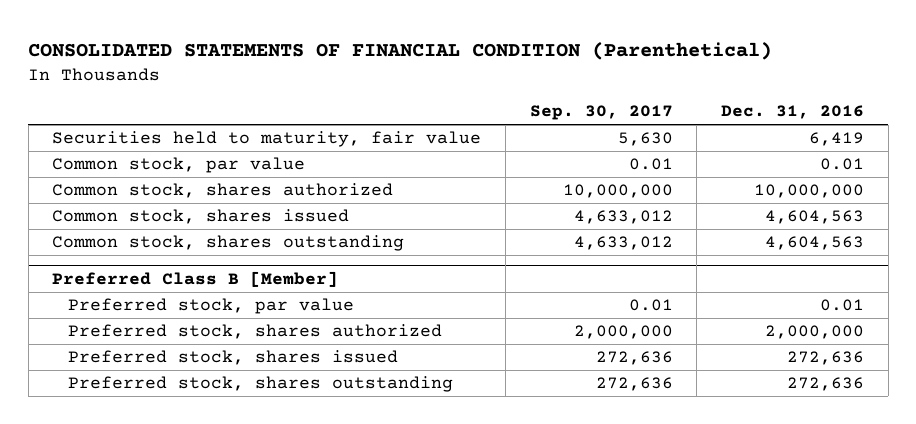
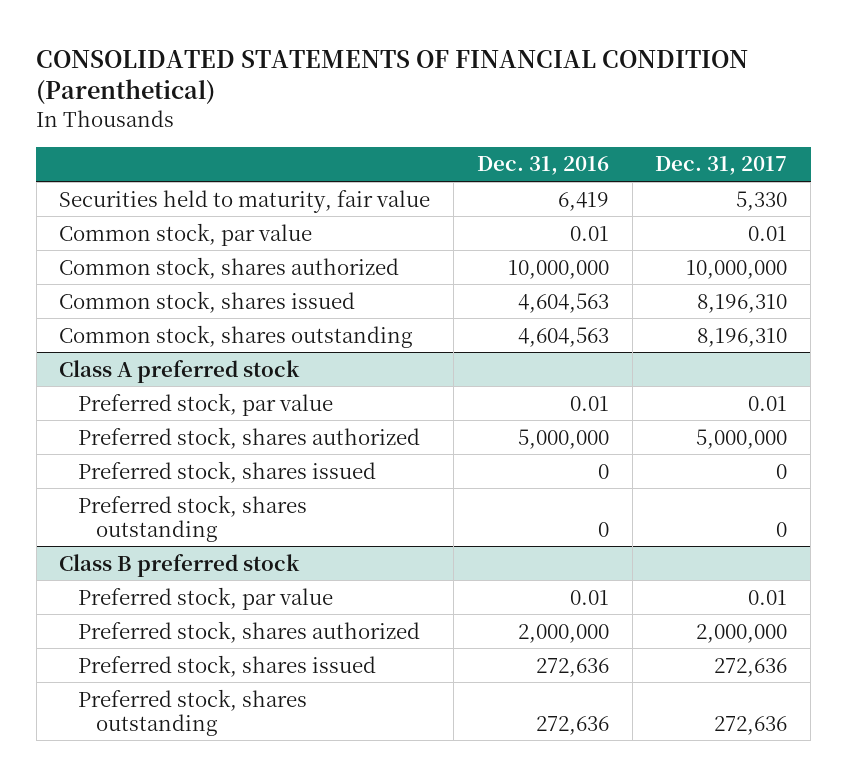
- | Sep. 30, 2017 | Dec. 31, 2016
+ | Dec. 31, 2016 | Dec. 31, 2017
- Preferred Class B [Member]
+ Class A preferred stock
+ Preferred stock, shares authorized | 5,000,000 | 5,000,000
+ Preferred stock, shares issued | 0 | 0
+ Preferred stock, shares outstanding | 0 | 0
+ Class B preferred stock
+ Preferred stock, par value | 0.01 | 0.01

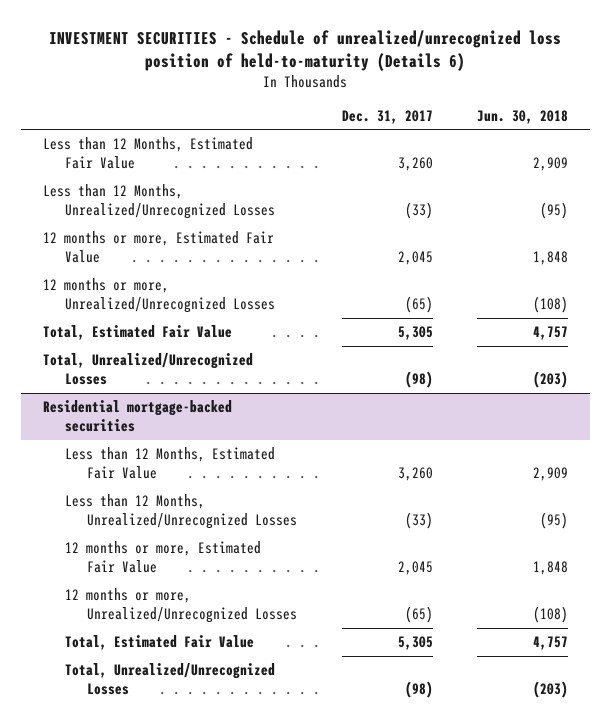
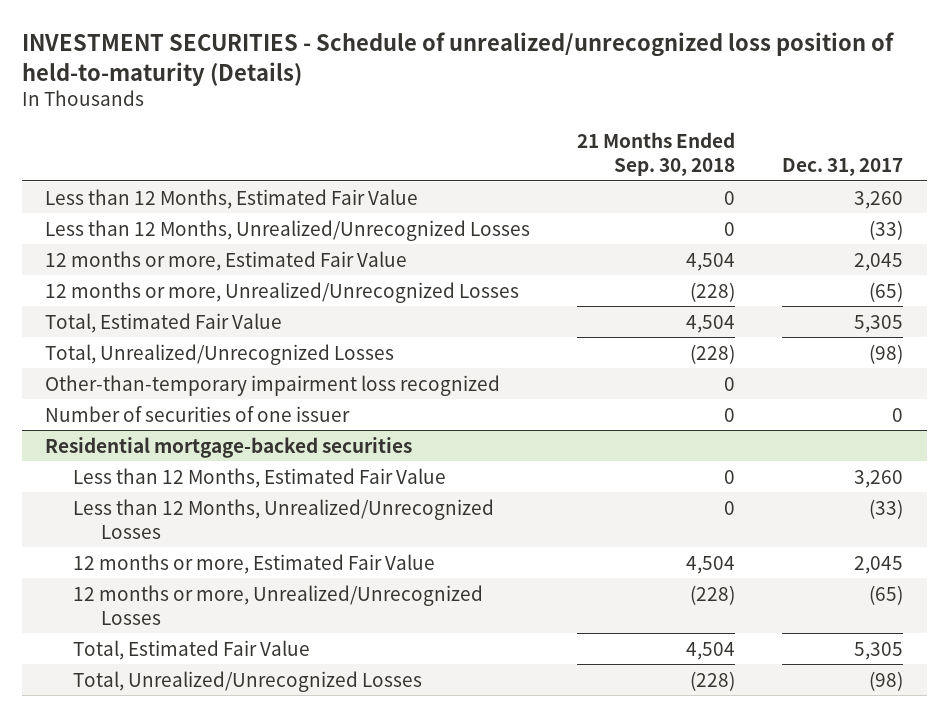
- INVESTMENT SECURITIES - Schedule of unrealized/unrecognized loss position of held-to-maturity (Details 6)
+ INVESTMENT SECURITIES - Schedule of unrealized/unrecognized loss position of held-to-maturity (Details)
- | Dec. 31, 2017 | Jun. 30, 2018
+ | 21 Months Ended Sep. 30, 2018 | Dec. 31, 2017
+ Other-than-temporary impairment loss recognized | 0 |
+ Number of securities of one issuer | 0 | 0

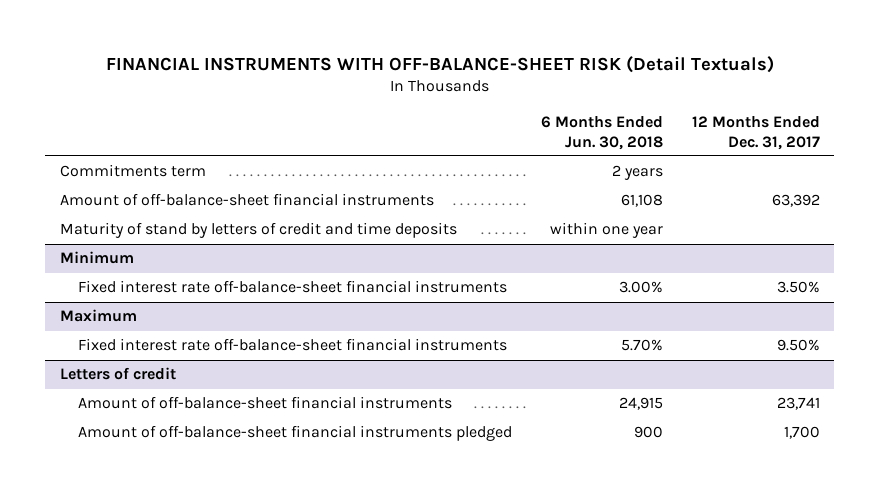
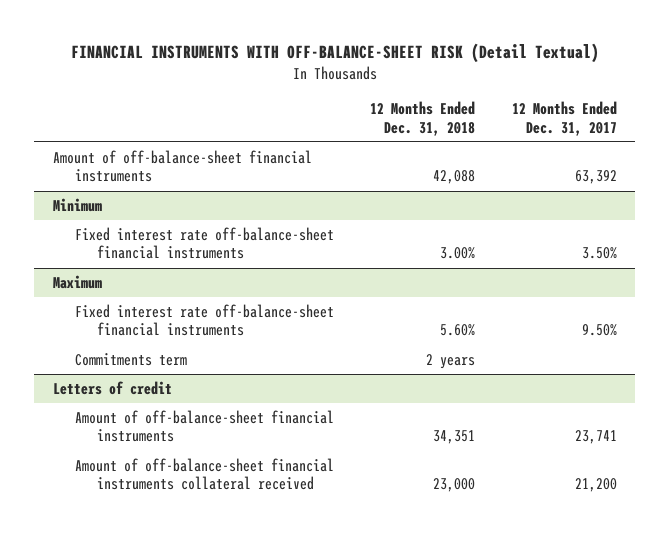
- FINANCIAL INSTRUMENTS WITH OFF-BALANCE-SHEET RISK (Detail Textuals)
+ FINANCIAL INSTRUMENTS WITH OFF-BALANCE-SHEET RISK (Detail Textual)
- | 6 Months Ended Jun. 30, 2018 | 12 Months Ended Dec. 31, 2017
+ | 12 Months Ended Dec. 31, 2018 | 12 Months Ended Dec. 31, 2017
- Commitments term | 2 years |
- Maturity of stand by letters of credit and time deposits | within one year |
@ Maximum
+ Commitments term | 2 years |
@ Letters of credit
- Amount of off-balance-sheet financial instruments pledged | 900 | 1,700
+ Amount of off-balance-sheet financial instruments collateral received | 23,000 | 21,200

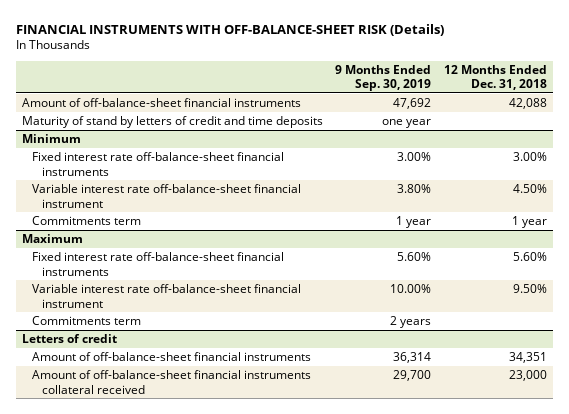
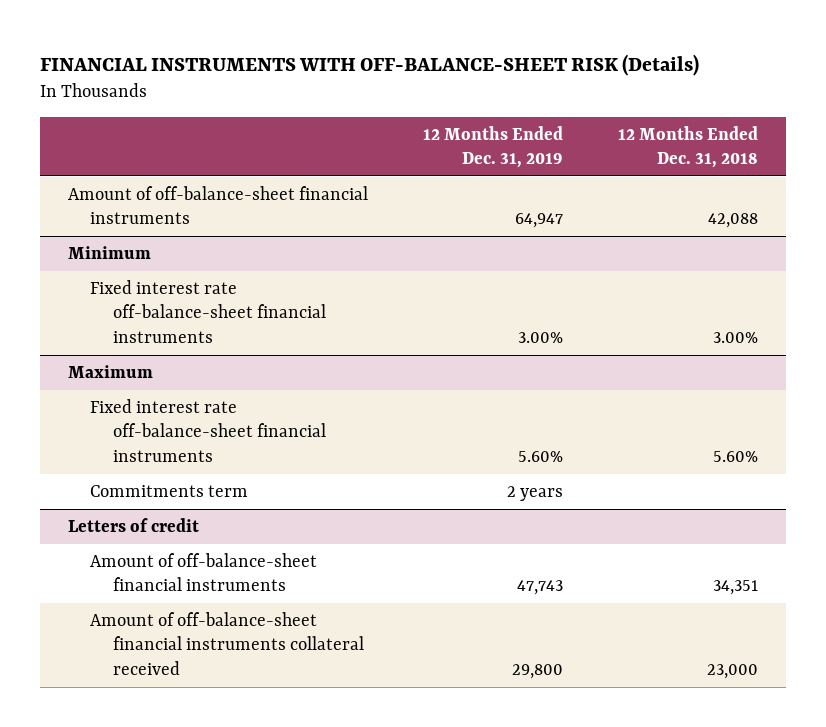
- | 9 Months Ended Sep. 30, 2019 | 12 Months Ended Dec. 31, 2018
+ | 12 Months Ended Dec. 31, 2019 | 12 Months Ended Dec. 31, 2018
- Maturity of stand by letters of credit and time deposits | one year |
@ Minimum
- Variable interest rate off-balance-sheet financial instrument | 3.80% | 4.50%
- Commitments term | 1 year | 1 year
@ Maximum
- Variable interest rate off-balance-sheet financial instrument | 10.00% | 9.50%

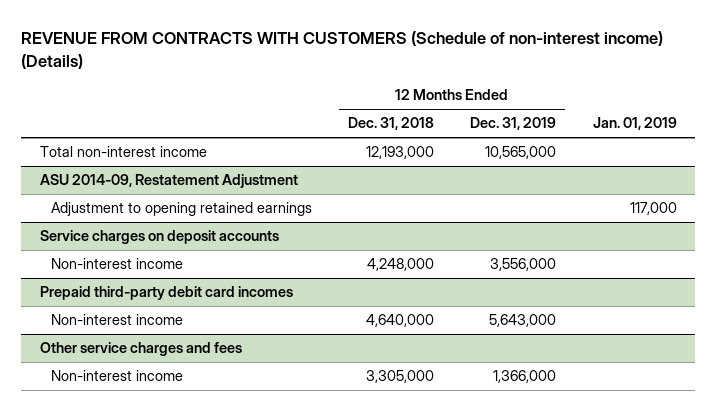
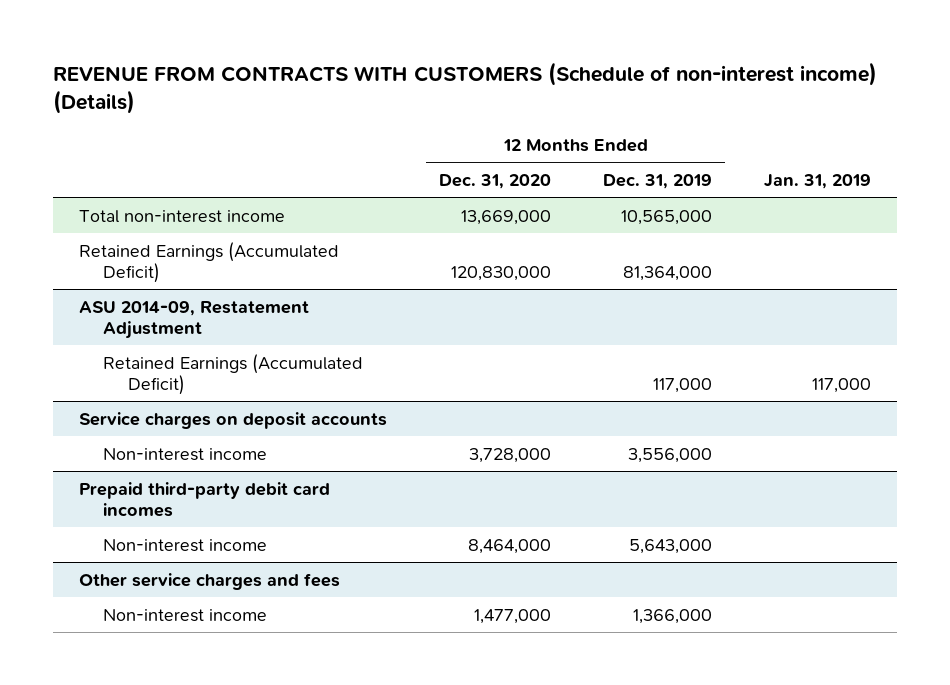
- | 12 Months Ended Dec. 31, 2018 | 12 Months Ended Dec. 31, 2019 | Jan. 01, 2019
+ | 12 Months Ended Dec. 31, 2020 | 12 Months Ended Dec. 31, 2019 | Jan. 31, 2019
+ Retained Earnings (Accumulated Deficit) | 120,830,000 | 81,364,000 |
@ ASU 2014-09, Restatement Adjustment
- Adjustment to opening retained earnings | | | 117,000
+ Retained Earnings (Accumulated Deficit) | | 117,000 | 117,000

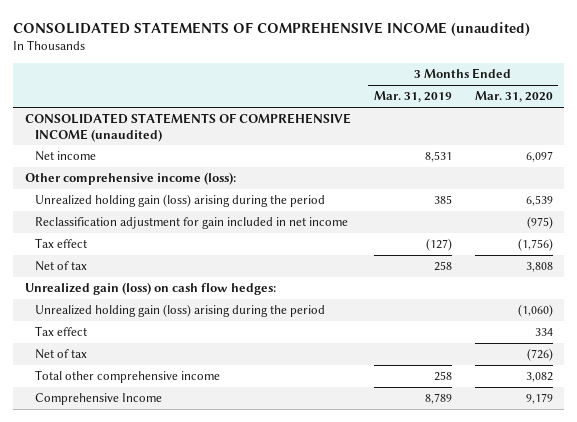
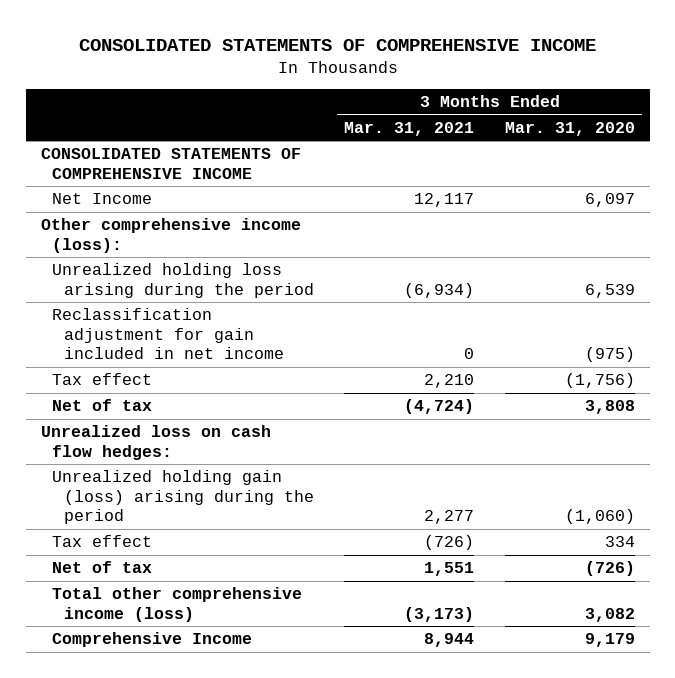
- CONSOLIDATED STATEMENTS OF COMPREHENSIVE INCOME (unaudited)
+ CONSOLIDATED STATEMENTS OF COMPREHENSIVE INCOME
- | 3 Months Ended Mar. 31, 2019 | 3 Months Ended Mar. 31, 2020
+ | 3 Months Ended Mar. 31, 2021 | 3 Months Ended Mar. 31, 2020
- CONSOLIDATED STATEMENTS OF COMPREHENSIVE INCOME (unaudited)
- Net income | 8,531 | 6,097
+ CONSOLIDATED STATEMENTS OF COMPREHENSIVE INCOME
+ Net Income | 12,117 | 6,097
- Unrealized holding gain (loss) arising during the period | 385 | 6,539
+ Unrealized holding loss arising during the period | (6,934) | 6,539
- Unrealized gain (loss) on cash flow hedges:
+ Unrealized loss on cash flow hedges:
- Total other comprehensive income | 258 | 3,082
+ Total other comprehensive income (loss) | (3,173) | 3,082

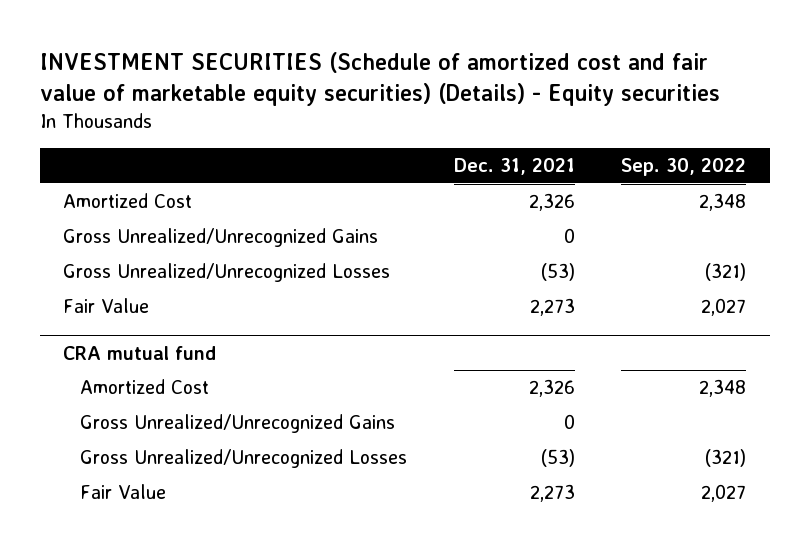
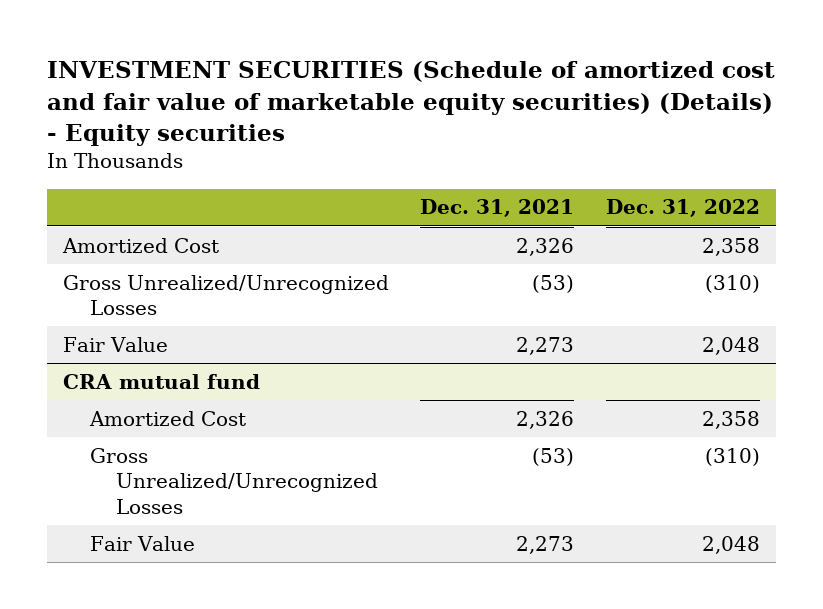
- | Dec. 31, 2021 | Sep. 30, 2022
+ | Dec. 31, 2021 | Dec. 31, 2022
- Gross Unrealized/Unrecognized Gains | 0 |
@ CRA mutual fund
- Gross Unrealized/Unrecognized Gains | 0 |

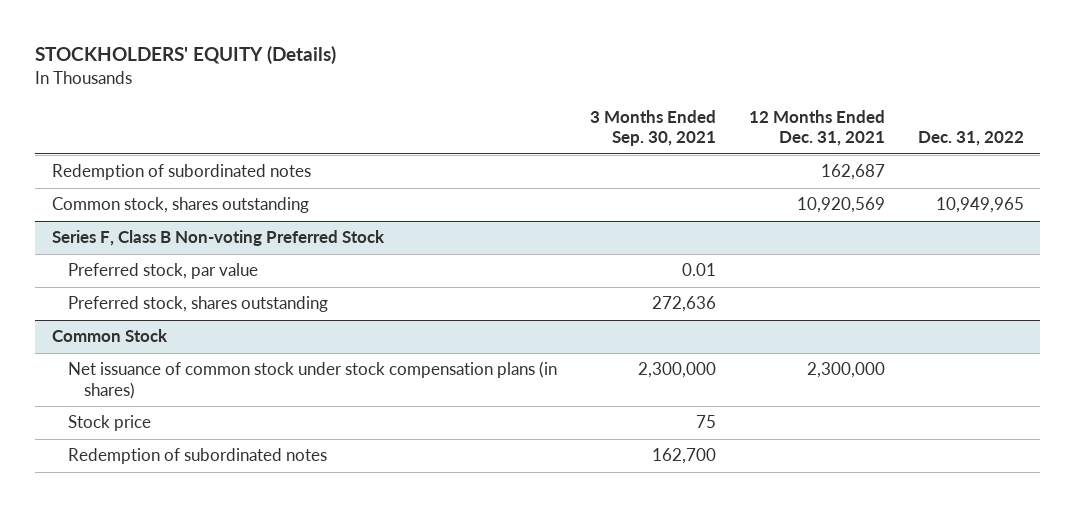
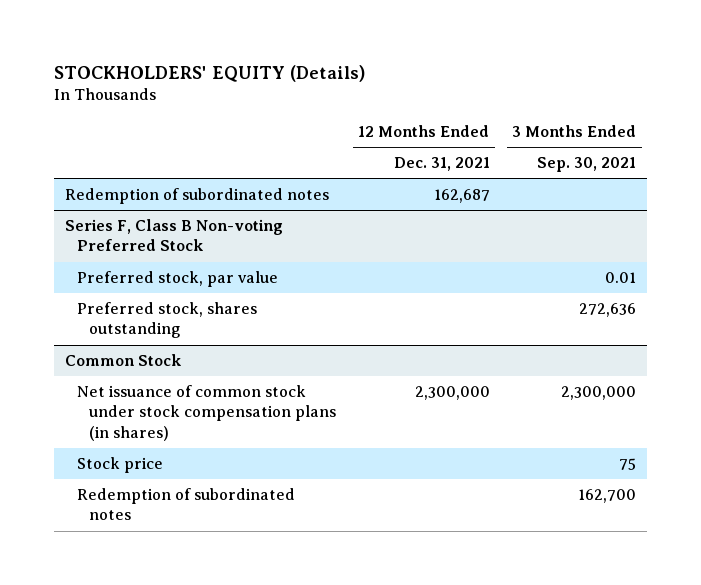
- | 3 Months Ended Sep. 30, 2021 | 12 Months Ended Dec. 31, 2021 | Dec. 31, 2022
+ | 12 Months Ended Dec. 31, 2021 | 3 Months Ended Sep. 30, 2021
- Common stock, shares outstanding | | 10,920,569 | 10,949,965

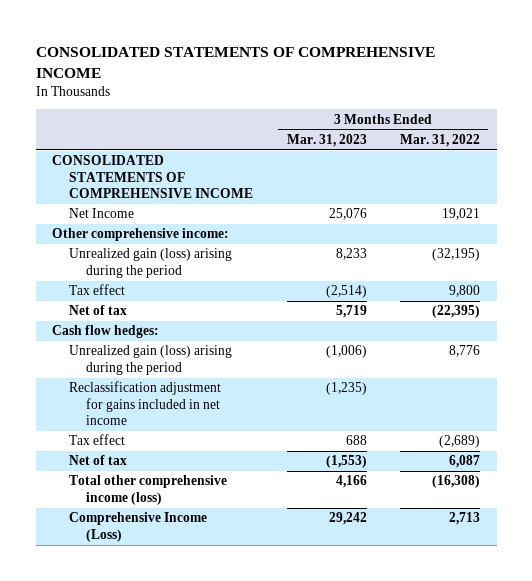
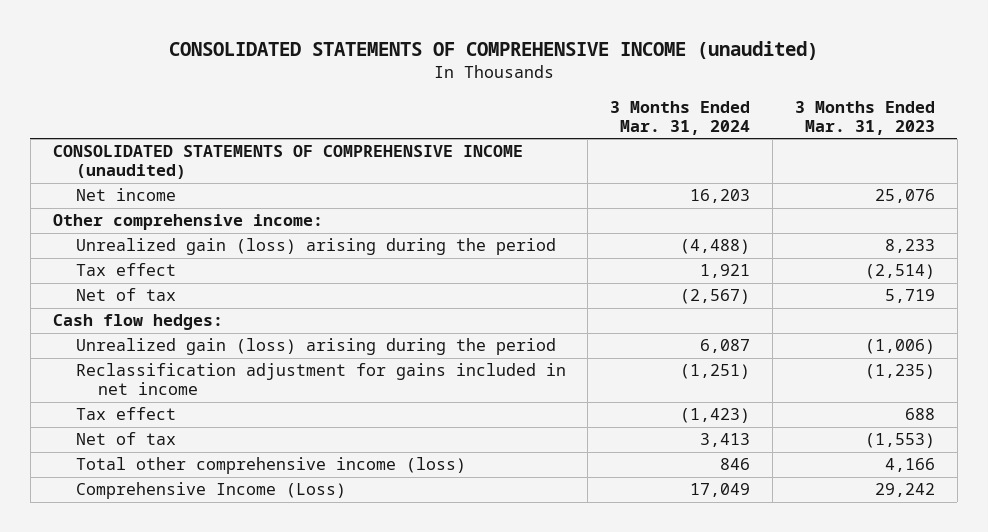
- CONSOLIDATED STATEMENTS OF COMPREHENSIVE INCOME
+ CONSOLIDATED STATEMENTS OF COMPREHENSIVE INCOME (unaudited)
- | 3 Months Ended Mar. 31, 2023 | 3 Months Ended Mar. 31, 2022
+ | 3 Months Ended Mar. 31, 2024 | 3 Months Ended Mar. 31, 2023
- CONSOLIDATED STATEMENTS OF COMPREHENSIVE INCOME
- Net Income | 25,076 | 19,021
+ CONSOLIDATED STATEMENTS OF COMPREHENSIVE INCOME (unaudited)
+ Net income | 16,203 | 25,076

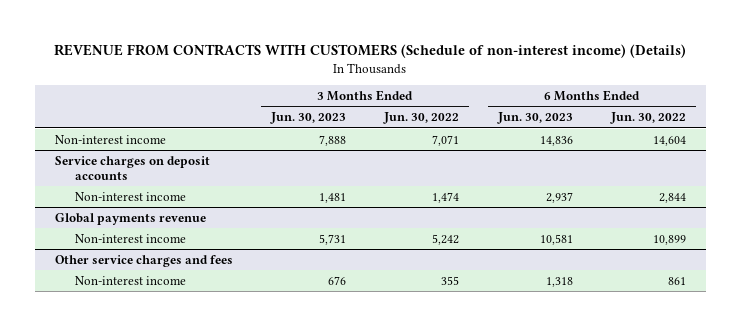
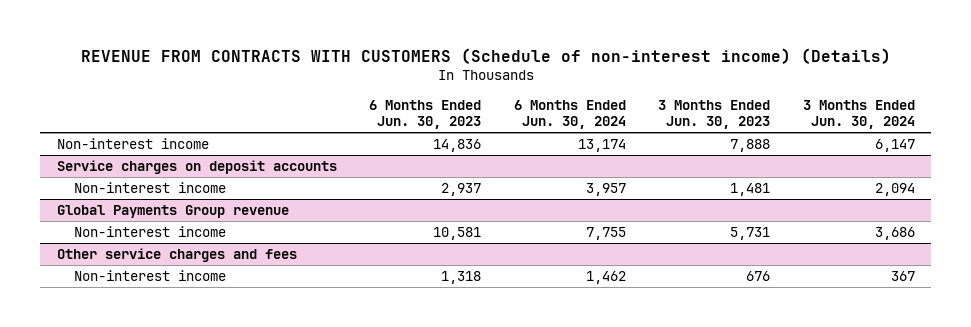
- | 3 Months Ended Jun. 30, 2023 | 3 Months Ended Jun. 30, 2022 | 6 Months Ended Jun. 30, 2023 | 6 Months Ended Jun. 30, 2022
+ | 6 Months Ended Jun. 30, 2023 | 6 Months Ended Jun. 30, 2024 | 3 Months Ended Jun. 30, 2023 | 3 Months Ended Jun. 30, 2024
- Global payments revenue
+ Global Payments Group revenue

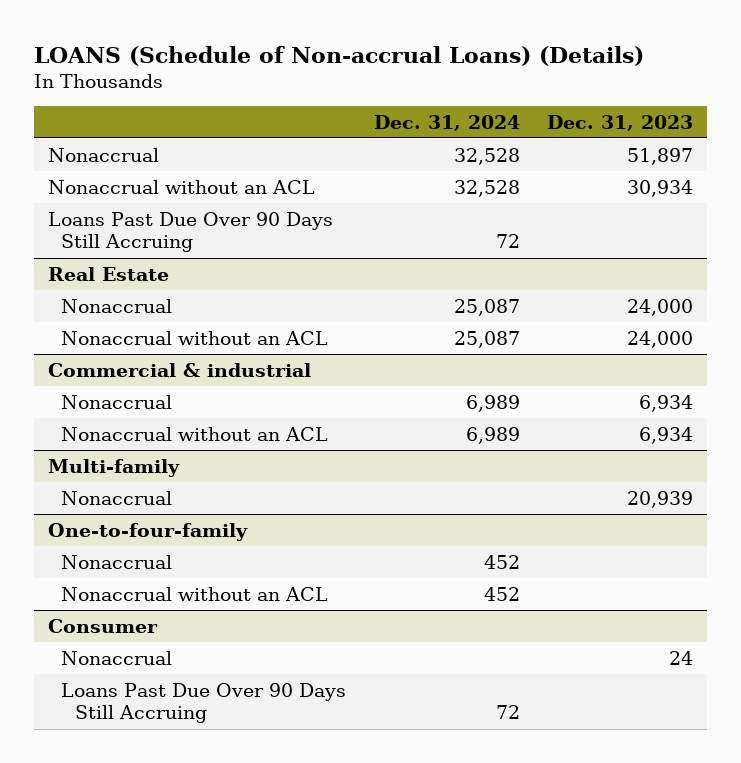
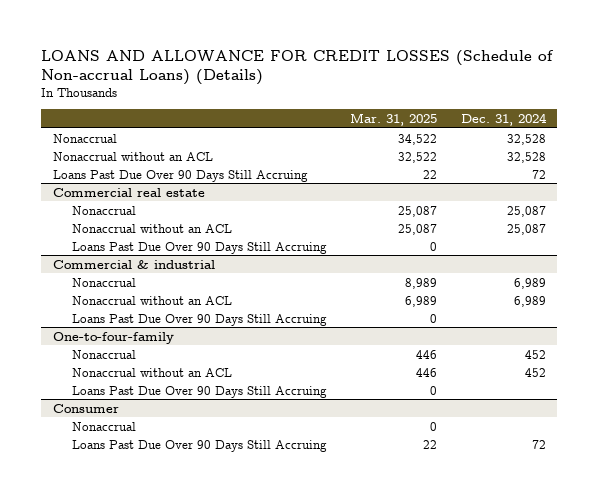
- LOANS (Schedule of Non-accrual Loans) (Details)
+ LOANS AND ALLOWANCE FOR CREDIT LOSSES (Schedule of Non-accrual Loans) (Details)
- | Dec. 31, 2024 | Dec. 31, 2023
+ | Mar. 31, 2025 | Dec. 31, 2024
- Real Estate
+ Commercial real estate
+ Loans Past Due Over 90 Days Still Accruing | 0 |
- Multi-family
- Nonaccrual | | 20,939
@ Commercial & industrial
+ Loans Past Due Over 90 Days Still Accruing | 0 |
@ One-to-four-family
+ Loans Past Due Over 90 Days Still Accruing | 0 |

